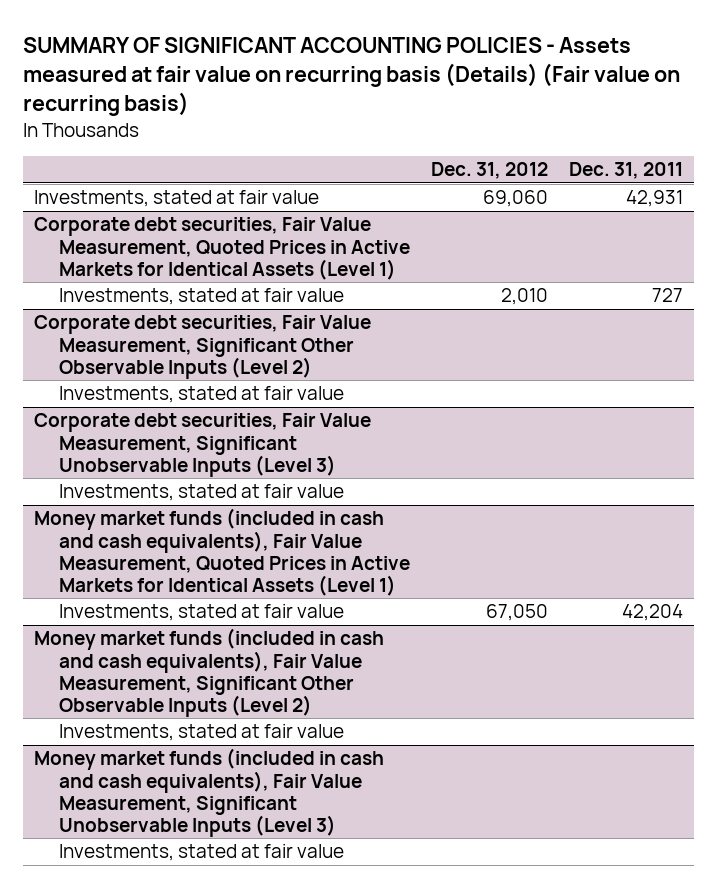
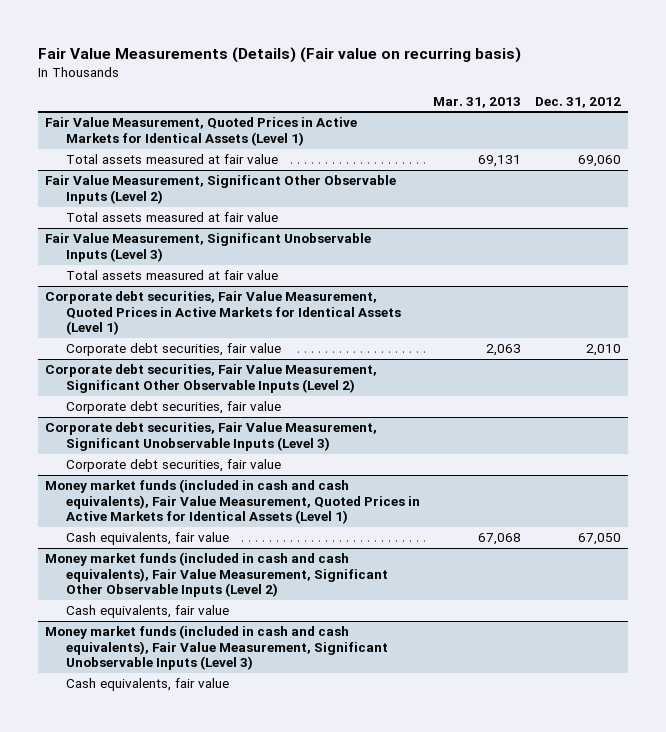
- SUMMARY OF SIGNIFICANT ACCOUNTING POLICIES - Assets measured at fair value on recurring basis (Details) (Fair value on recurring basis)
+ Fair Value Measurements (Details) (Fair value on recurring basis)
- | Dec. 31, 2012 | Dec. 31, 2011
+ | Mar. 31, 2013 | Dec. 31, 2012
- Investments, stated at fair value | 69,060 | 42,931
+ Fair Value Measurement, Quoted Prices in Active Markets for Identical Assets (Level 1)
+ Total assets measured at fair value | 69,131 | 69,060
+ Fair Value Measurement, Significant Other Observable Inputs (Level 2)
+ Total assets measured at fair value
+ Fair Value Measurement, Significant Unobservable Inputs (Level 3)
+ Total assets measured at fair value
@ Corporate debt securities, Fair Value Measurement, Quoted Prices in Active Markets for Identical Assets (Level 1)
- Investments, stated at fair value | 2,010 | 727
+ Corporate debt securities, fair value | 2,063 | 2,010
@ Corporate debt securities, Fair Value Measurement, Significant Other Observable Inputs (Level 2)
- Investments, stated at fair value
+ Corporate debt securities, fair value
@ Corporate debt securities, Fair Value Measurement, Significant Unobservable Inputs (Level 3)
- Investments, stated at fair value
+ Corporate debt securities, fair value
@ Money market funds (included in cash and cash equivalents), Fair Value Measurement, Quoted Prices in Active Markets for Identical Assets (Level 1)
- Investments, stated at fair value | 67,050 | 42,204
+ Cash equivalents, fair value | 67,068 | 67,050
@ Money market funds (included in cash and cash equivalents), Fair Value Measurement, Significant Other Observable Inputs (Level 2)
- Investments, stated at fair value
+ Cash equivalents, fair value
@ Money market funds (included in cash and cash equivalents), Fair Value Measurement, Significant Unobservable Inputs (Level 3)
- Investments, stated at fair value
+ Cash equivalents, fair value

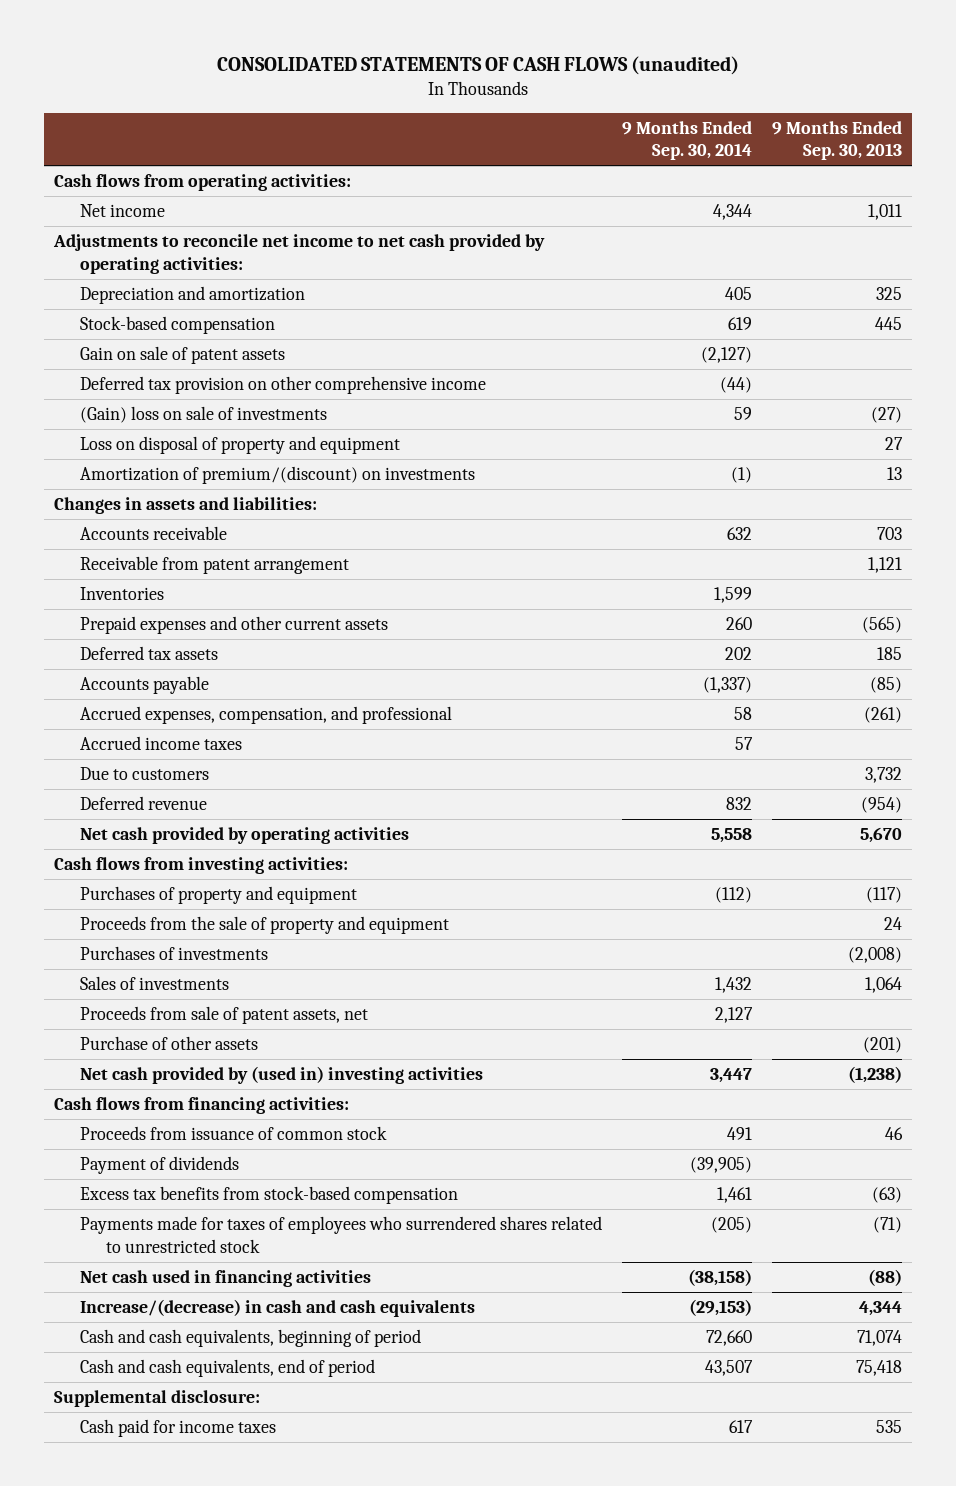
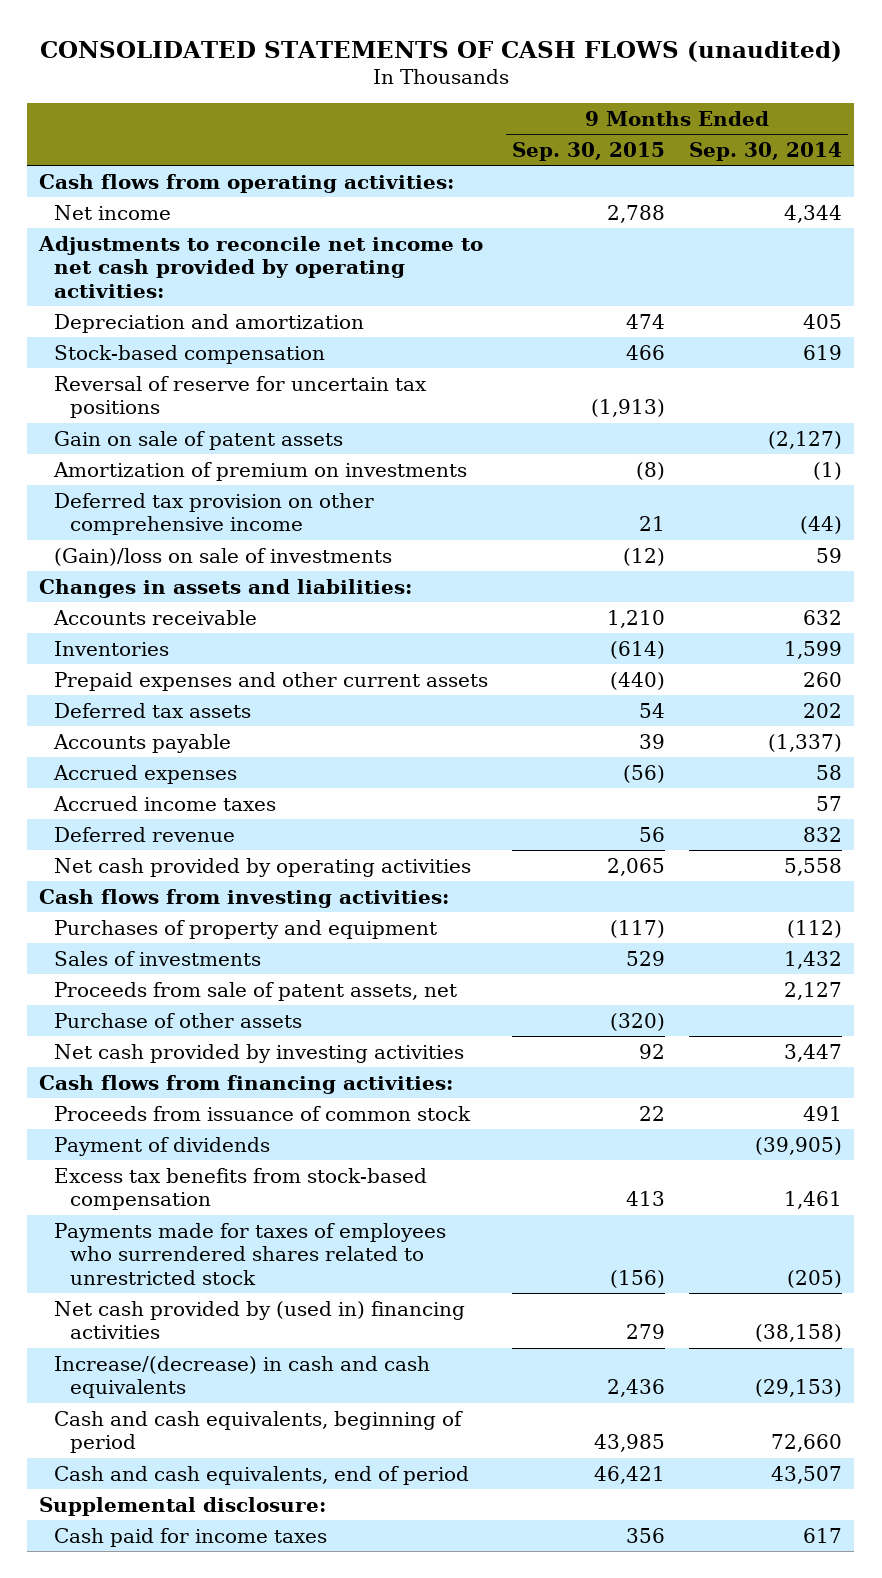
- | 9 Months Ended Sep. 30, 2014 | 9 Months Ended Sep. 30, 2013
+ | 9 Months Ended Sep. 30, 2015 | 9 Months Ended Sep. 30, 2014
+ Reversal of reserve for uncertain tax positions | (1,913) |
+ Amortization of premium on investments | (8) | (1)
- (Gain) loss on sale of investments | 59 | (27)
- Loss on disposal of property and equipment | | 27
- Amortization of premium/(discount) on investments | (1) | 13
+ (Gain)/loss on sale of investments | (12) | 59
- Receivable from patent arrangement | | 1,121
- Accrued expenses, compensation, and professional | 58 | (261)
+ Accrued expenses | (56) | 58
- Due to customers | | 3,732
- Proceeds from the sale of property and equipment | | 24
- Purchases of investments | | (2,008)
- Net cash provided by (used in) investing activities | 3,447 | (1,238)
+ Net cash provided by investing activities | 92 | 3,447
- Net cash used in financing activities | (38,158) | (88)
+ Net cash provided by (used in) financing activities | 279 | (38,158)

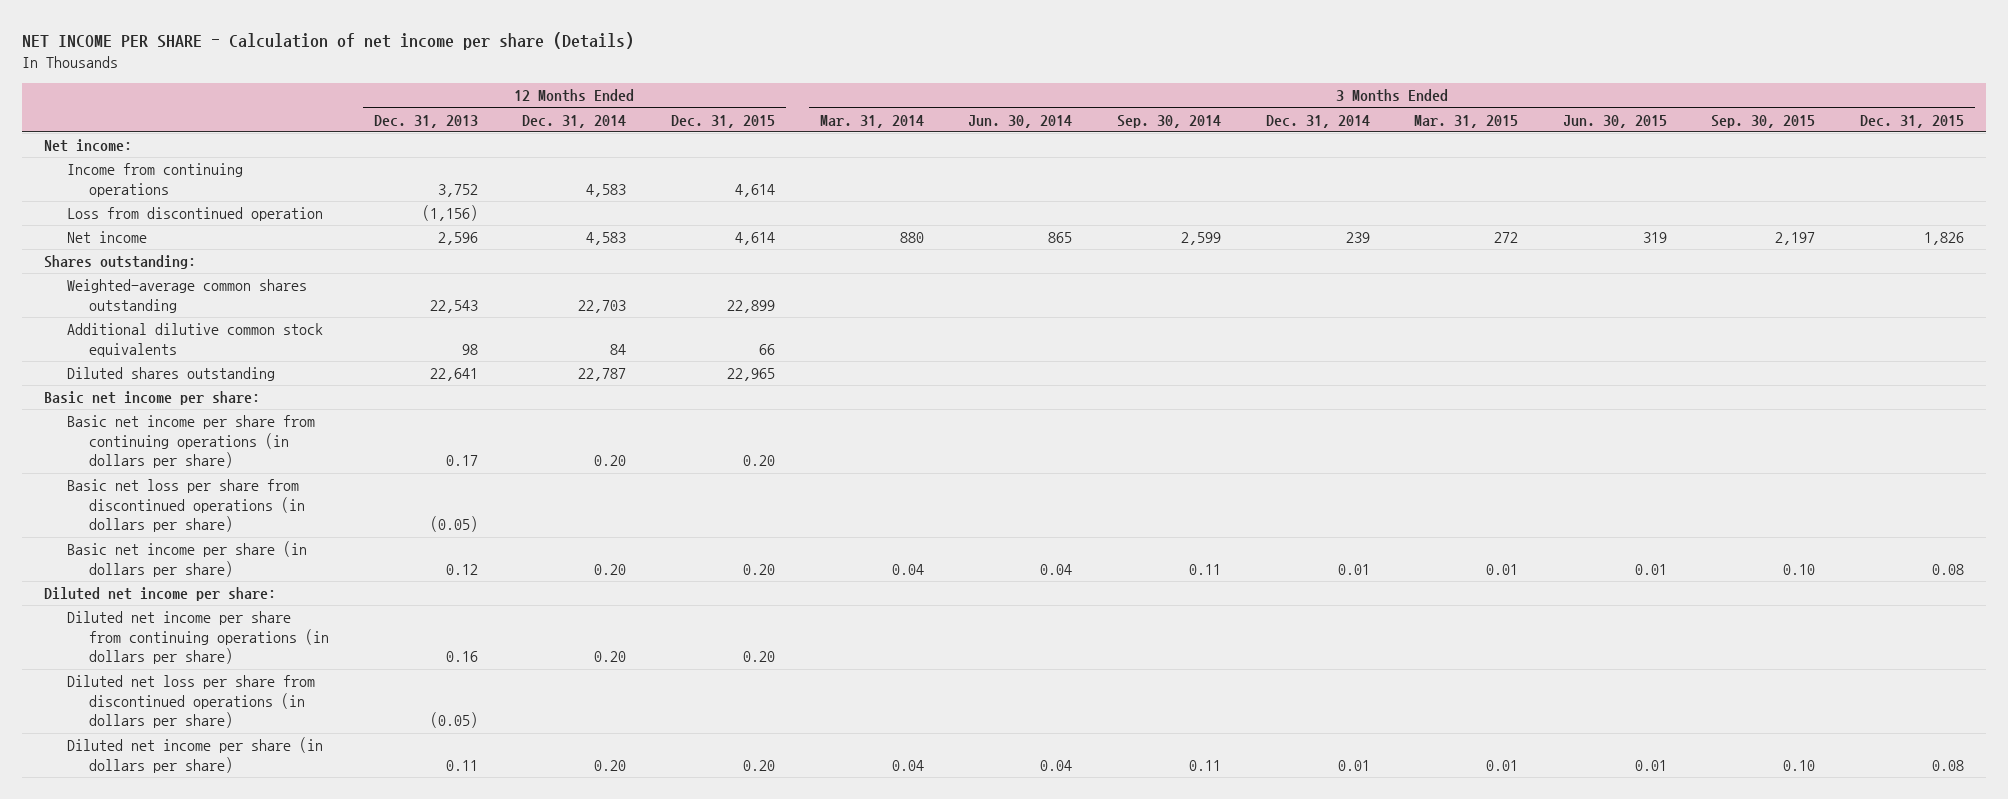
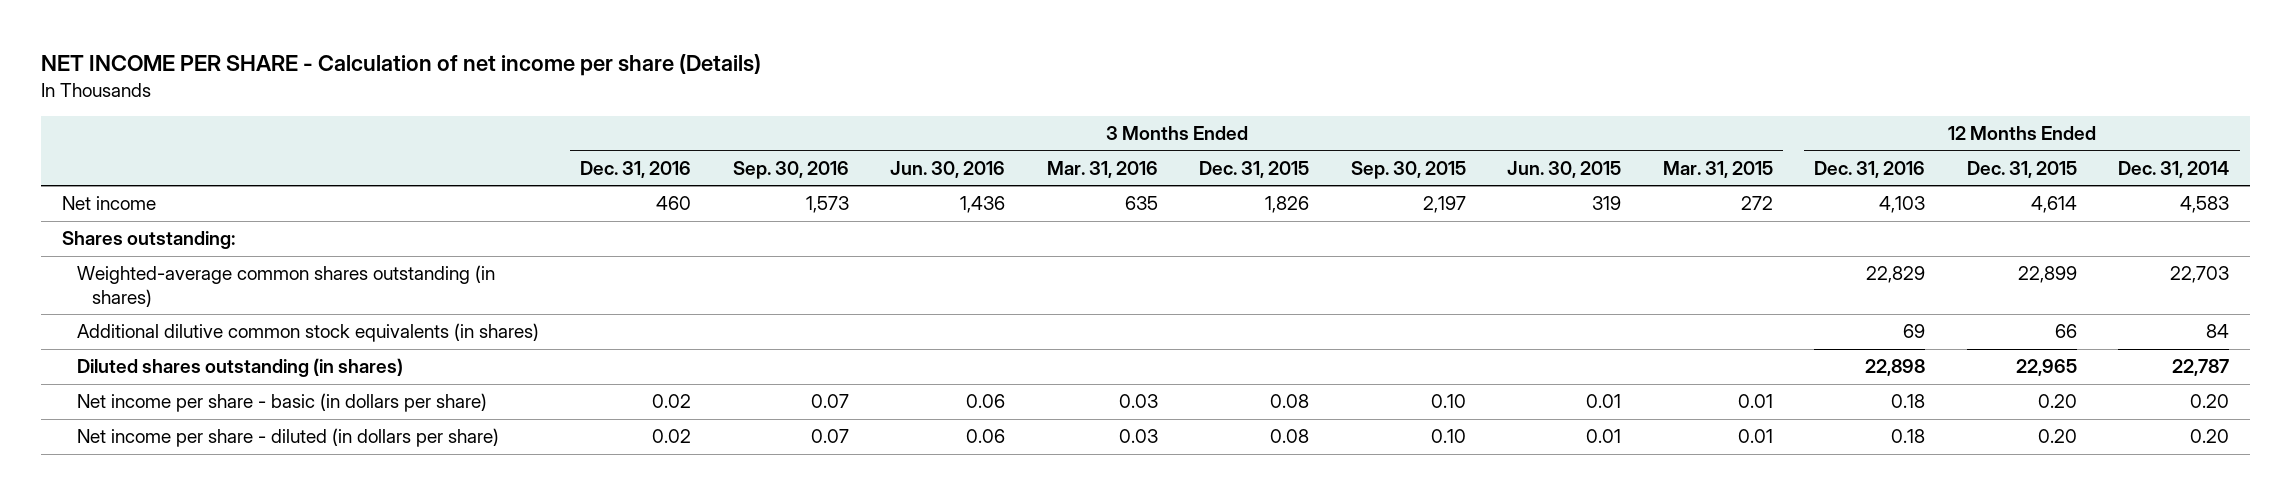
- | 12 Months Ended Dec. 31, 2013 | 12 Months Ended Dec. 31, 2014 | 12 Months Ended Dec. 31, 2015 | 3 Months Ended Mar. 31, 2014 | 3 Months Ended Jun. 30, 2014 | 3 Months Ended Sep. 30, 2014 | 3 Months Ended Dec. 31, 2014 | 3 Months Ended Mar. 31, 2015 | 3 Months Ended Jun. 30, 2015 | 3 Months Ended Sep. 30, 2015 | 3 Months Ended Dec. 31, 2015
+ | 3 Months Ended Dec. 31, 2016 | 3 Months Ended Sep. 30, 2016 | 3 Months Ended Jun. 30, 2016 | 3 Months Ended Mar. 31, 2016 | 3 Months Ended Dec. 31, 2015 | 3 Months Ended Sep. 30, 2015 | 3 Months Ended Jun. 30, 2015 | 3 Months Ended Mar. 31, 2015 | 12 Months Ended Dec. 31, 2016 | 12 Months Ended Dec. 31, 2015 | 12 Months Ended Dec. 31, 2014
- Net income:
- Income from continuing operations | 3,752 | 4,583 | 4,614 | | | | | | | |
- Loss from discontinued operation | (1,156) | | | | | | | | | |
- Weighted-average common shares outstanding | 22,543 | 22,703 | 22,899 | | | | | | | |
- Additional dilutive common stock equivalents | 98 | 84 | 66 | | | | | | | |
- Diluted shares outstanding | 22,641 | 22,787 | 22,965 | | | | | | | |
- Basic net income per share:
- Basic net income per share from continuing operations (in dollars per share) | 0.17 | 0.20 | 0.20 | | | | | | | |
- Basic net loss per share from discontinued operations (in dollars per share) | (0.05) | | | | | | | | | |
- Basic net income per share (in dollars per share) | 0.12 | 0.20 | 0.20 | 0.04 | 0.04 | 0.11 | 0.01 | 0.01 | 0.01 | 0.10 | 0.08
- Diluted net income per share:
- Diluted net income per share from continuing operations (in dollars per share) | 0.16 | 0.20 | 0.20 | | | | | | | |
- Diluted net loss per share from discontinued operations (in dollars per share) | (0.05) | | | | | | | | | |
- Diluted net income per share (in dollars per share) | 0.11 | 0.20 | 0.20 | 0.04 | 0.04 | 0.11 | 0.01 | 0.01 | 0.01 | 0.10 | 0.08
+ Weighted-average common shares outstanding (in shares) | | | | | | | | | 22,829 | 22,899 | 22,703
+ Additional dilutive common stock equivalents (in shares) | | | | | | | | | 69 | 66 | 84
+ Diluted shares outstanding (in shares) | | | | | | | | | 22,898 | 22,965 | 22,787
+ Net income per share - basic (in dollars per share) | 0.02 | 0.07 | 0.06 | 0.03 | 0.08 | 0.10 | 0.01 | 0.01 | 0.18 | 0.20 | 0.20
+ Net income per share - diluted (in dollars per share) | 0.02 | 0.07 | 0.06 | 0.03 | 0.08 | 0.10 | 0.01 | 0.01 | 0.18 | 0.20 | 0.20

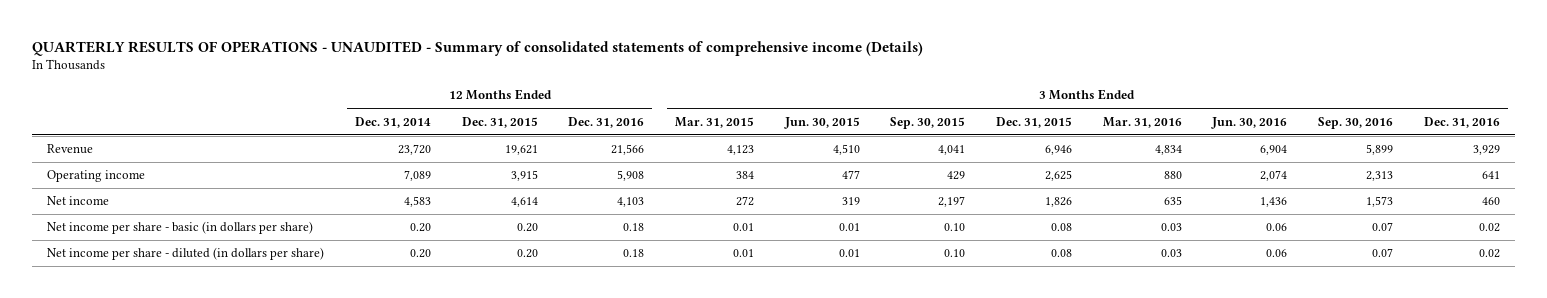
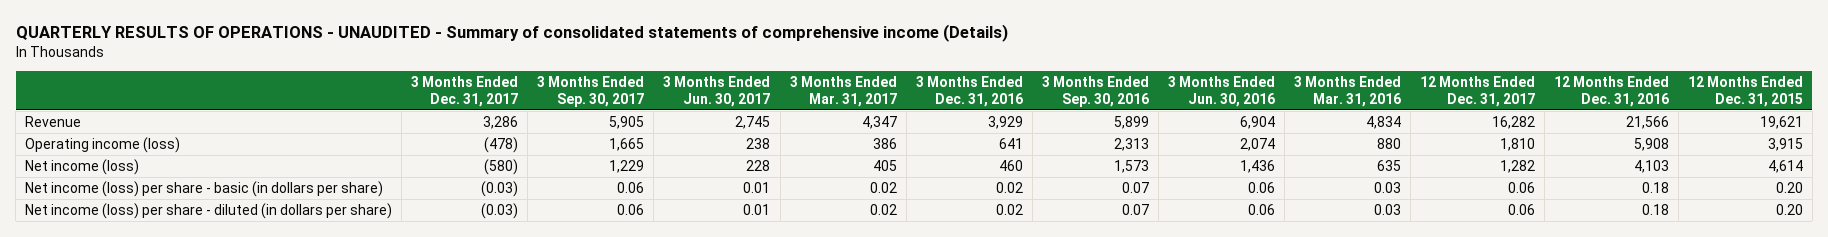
- | 12 Months Ended Dec. 31, 2014 | 12 Months Ended Dec. 31, 2015 | 12 Months Ended Dec. 31, 2016 | 3 Months Ended Mar. 31, 2015 | 3 Months Ended Jun. 30, 2015 | 3 Months Ended Sep. 30, 2015 | 3 Months Ended Dec. 31, 2015 | 3 Months Ended Mar. 31, 2016 | 3 Months Ended Jun. 30, 2016 | 3 Months Ended Sep. 30, 2016 | 3 Months Ended Dec. 31, 2016
+ | 3 Months Ended Dec. 31, 2017 | 3 Months Ended Sep. 30, 2017 | 3 Months Ended Jun. 30, 2017 | 3 Months Ended Mar. 31, 2017 | 3 Months Ended Dec. 31, 2016 | 3 Months Ended Sep. 30, 2016 | 3 Months Ended Jun. 30, 2016 | 3 Months Ended Mar. 31, 2016 | 12 Months Ended Dec. 31, 2017 | 12 Months Ended Dec. 31, 2016 | 12 Months Ended Dec. 31, 2015
- Operating income | 7,089 | 3,915 | 5,908 | 384 | 477 | 429 | 2,625 | 880 | 2,074 | 2,313 | 641
- Net income | 4,583 | 4,614 | 4,103 | 272 | 319 | 2,197 | 1,826 | 635 | 1,436 | 1,573 | 460
- Net income per share - basic (in dollars per share) | 0.20 | 0.20 | 0.18 | 0.01 | 0.01 | 0.10 | 0.08 | 0.03 | 0.06 | 0.07 | 0.02
- Net income per share - diluted (in dollars per share) | 0.20 | 0.20 | 0.18 | 0.01 | 0.01 | 0.10 | 0.08 | 0.03 | 0.06 | 0.07 | 0.02
+ Operating income (loss) | (478) | 1,665 | 238 | 386 | 641 | 2,313 | 2,074 | 880 | 1,810 | 5,908 | 3,915
+ Net income (loss) | (580) | 1,229 | 228 | 405 | 460 | 1,573 | 1,436 | 635 | 1,282 | 4,103 | 4,614
+ Net income (loss) per share - basic (in dollars per share) | (0.03) | 0.06 | 0.01 | 0.02 | 0.02 | 0.07 | 0.06 | 0.03 | 0.06 | 0.18 | 0.20
+ Net income (loss) per share - diluted (in dollars per share) | (0.03) | 0.06 | 0.01 | 0.02 | 0.02 | 0.07 | 0.06 | 0.03 | 0.06 | 0.18 | 0.20

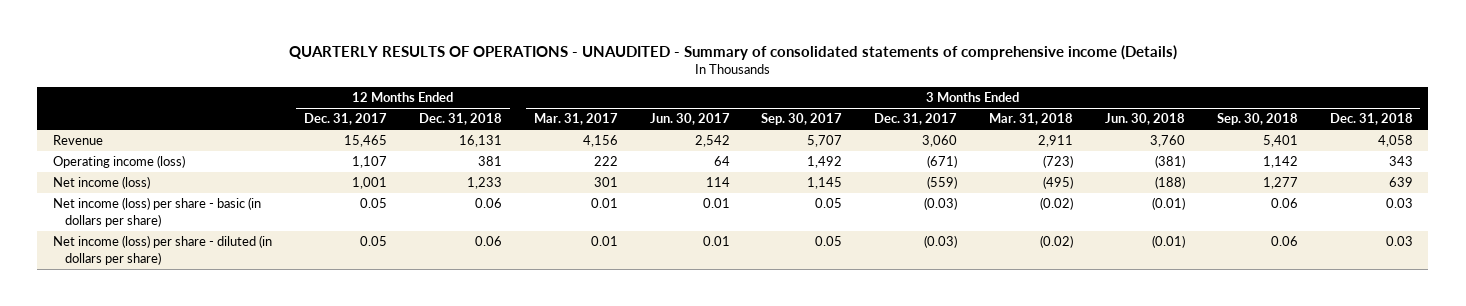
- | 3 Months Ended Dec. 31, 2017 | 3 Months Ended Sep. 30, 2017 | 3 Months Ended Jun. 30, 2017 | 3 Months Ended Mar. 31, 2017 | 3 Months Ended Dec. 31, 2016 | 3 Months Ended Sep. 30, 2016 | 3 Months Ended Jun. 30, 2016 | 3 Months Ended Mar. 31, 2016 | 12 Months Ended Dec. 31, 2017 | 12 Months Ended Dec. 31, 2016 | 12 Months Ended Dec. 31, 2015
+ | 12 Months Ended Dec. 31, 2017 | 12 Months Ended Dec. 31, 2018 | 3 Months Ended Mar. 31, 2017 | 3 Months Ended Jun. 30, 2017 | 3 Months Ended Sep. 30, 2017 | 3 Months Ended Dec. 31, 2017 | 3 Months Ended Mar. 31, 2018 | 3 Months Ended Jun. 30, 2018 | 3 Months Ended Sep. 30, 2018 | 3 Months Ended Dec. 31, 2018
- Revenue | 3,286 | 5,905 | 2,745 | 4,347 | 3,929 | 5,899 | 6,904 | 4,834 | 16,282 | 21,566 | 19,621
- Operating income (loss) | (478) | 1,665 | 238 | 386 | 641 | 2,313 | 2,074 | 880 | 1,810 | 5,908 | 3,915
- Net income (loss) | (580) | 1,229 | 228 | 405 | 460 | 1,573 | 1,436 | 635 | 1,282 | 4,103 | 4,614
- Net income (loss) per share - basic (in dollars per share) | (0.03) | 0.06 | 0.01 | 0.02 | 0.02 | 0.07 | 0.06 | 0.03 | 0.06 | 0.18 | 0.20
- Net income (loss) per share - diluted (in dollars per share) | (0.03) | 0.06 | 0.01 | 0.02 | 0.02 | 0.07 | 0.06 | 0.03 | 0.06 | 0.18 | 0.20
+ Revenue | 15,465 | 16,131 | 4,156 | 2,542 | 5,707 | 3,060 | 2,911 | 3,760 | 5,401 | 4,058
+ Operating income (loss) | 1,107 | 381 | 222 | 64 | 1,492 | (671) | (723) | (381) | 1,142 | 343
+ Net income (loss) | 1,001 | 1,233 | 301 | 114 | 1,145 | (559) | (495) | (188) | 1,277 | 639
+ Net income (loss) per share - basic (in dollars per share) | 0.05 | 0.06 | 0.01 | 0.01 | 0.05 | (0.03) | (0.02) | (0.01) | 0.06 | 0.03
+ Net income (loss) per share - diluted (in dollars per share) | 0.05 | 0.06 | 0.01 | 0.01 | 0.05 | (0.03) | (0.02) | (0.01) | 0.06 | 0.03

